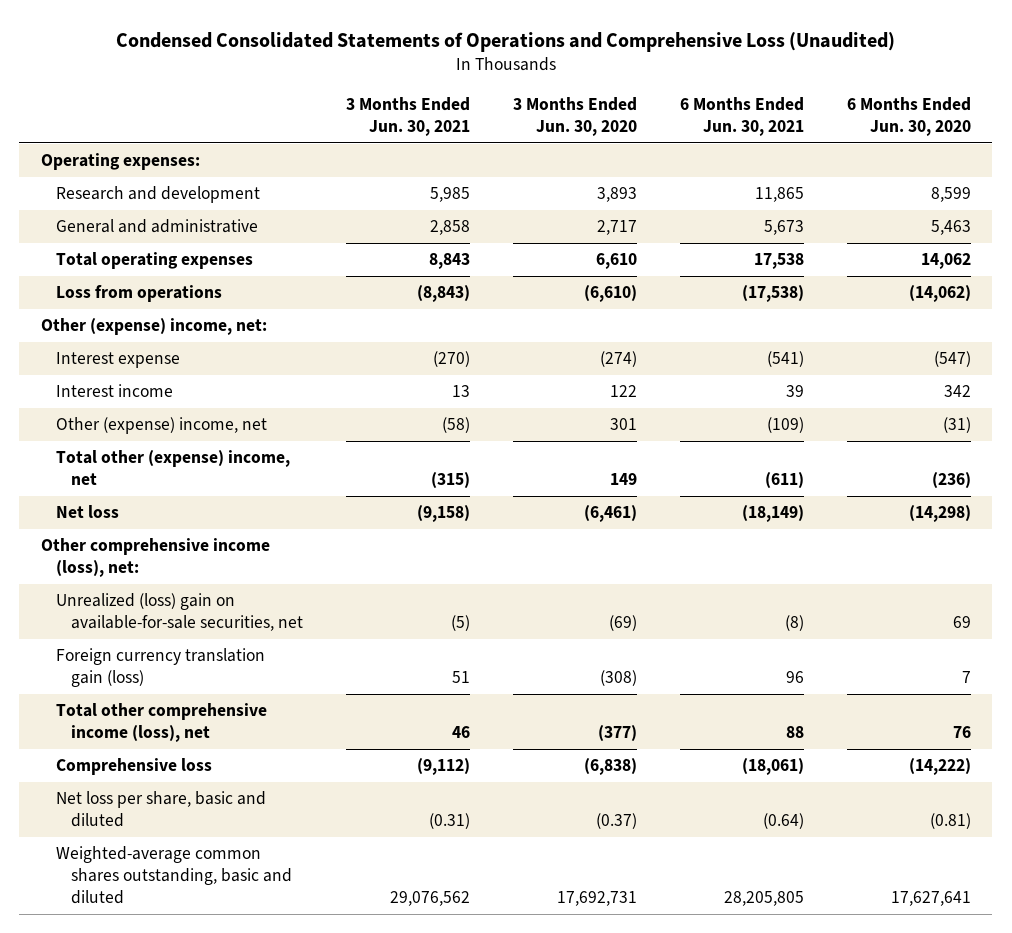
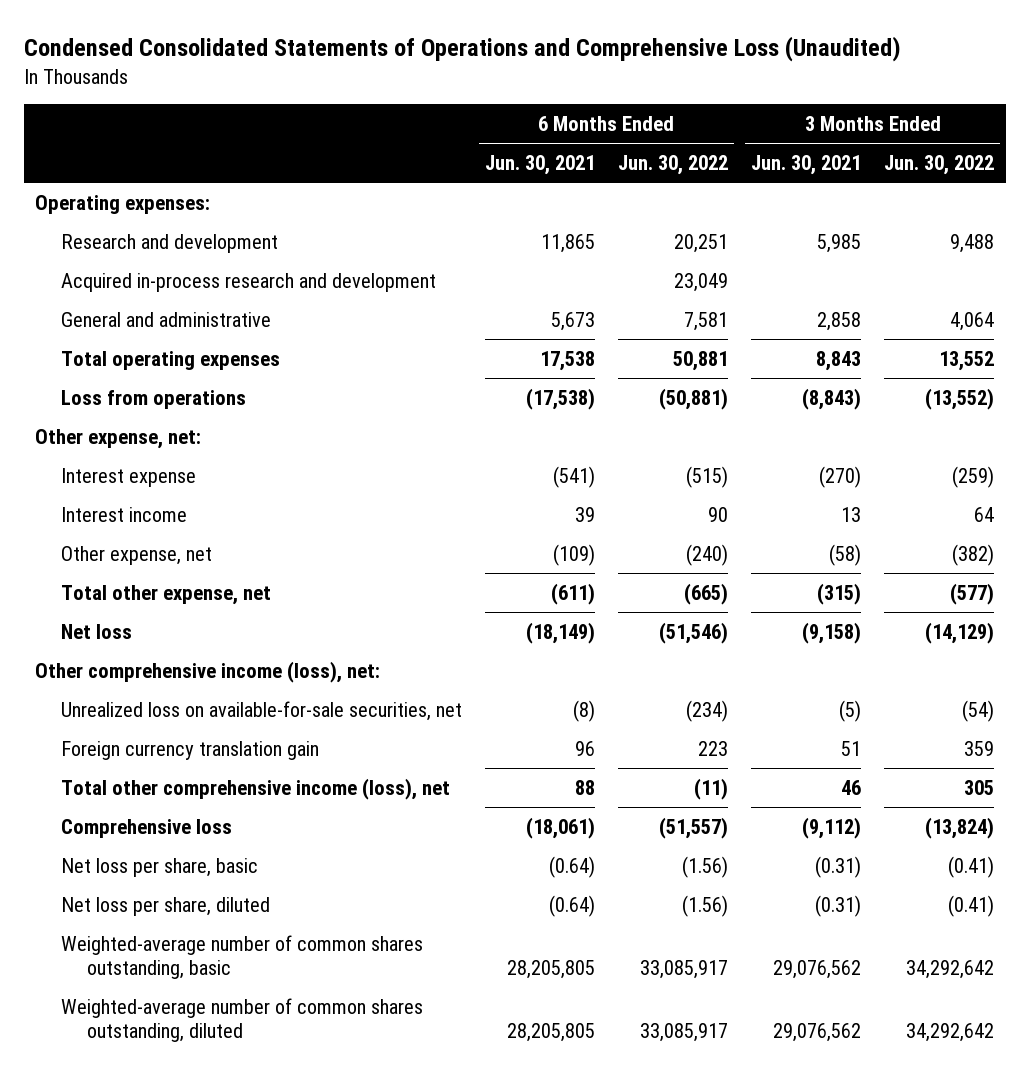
- | 3 Months Ended Jun. 30, 2021 | 3 Months Ended Jun. 30, 2020 | 6 Months Ended Jun. 30, 2021 | 6 Months Ended Jun. 30, 2020
+ | 6 Months Ended Jun. 30, 2021 | 6 Months Ended Jun. 30, 2022 | 3 Months Ended Jun. 30, 2021 | 3 Months Ended Jun. 30, 2022
+ Acquired in-process research and development | | 23,049 | |
- Other (expense) income, net:
+ Other expense, net:
- Other (expense) income, net | (58) | 301 | (109) | (31)
- Total other (expense) income, net | (315) | 149 | (611) | (236)
+ Other expense, net | (109) | (240) | (58) | (382)
+ Total other expense, net | (611) | (665) | (315) | (577)
- Unrealized (loss) gain on available-for-sale securities, net | (5) | (69) | (8) | 69
- Foreign currency translation gain (loss) | 51 | (308) | 96 | 7
+ Unrealized loss on available-for-sale securities, net | (8) | (234) | (5) | (54)
+ Foreign currency translation gain | 96 | 223 | 51 | 359
- Net loss per share, basic and diluted | (0.31) | (0.37) | (0.64) | (0.81)
- Weighted-average common shares outstanding, basic and diluted | 29,076,562 | 17,692,731 | 28,205,805 | 17,627,641
+ Net loss per share, basic | (0.64) | (1.56) | (0.31) | (0.41)
+ Net loss per share, diluted | (0.64) | (1.56) | (0.31) | (0.41)
+ Weighted-average number of common shares outstanding, basic | 28,205,805 | 33,085,917 | 29,076,562 | 34,292,642
+ Weighted-average number of common shares outstanding, diluted | 28,205,805 | 33,085,917 | 29,076,562 | 34,292,642

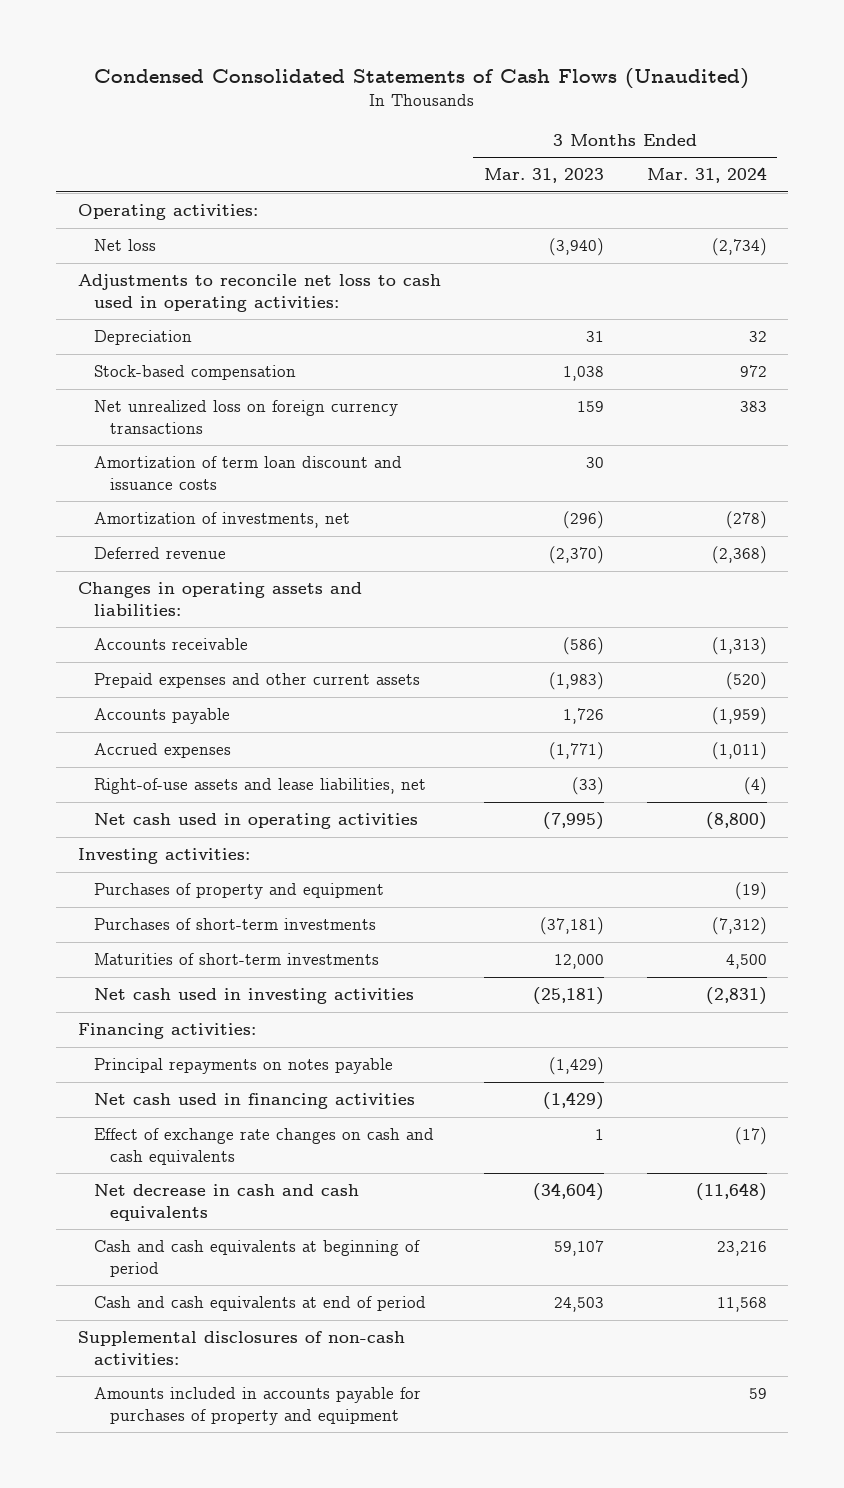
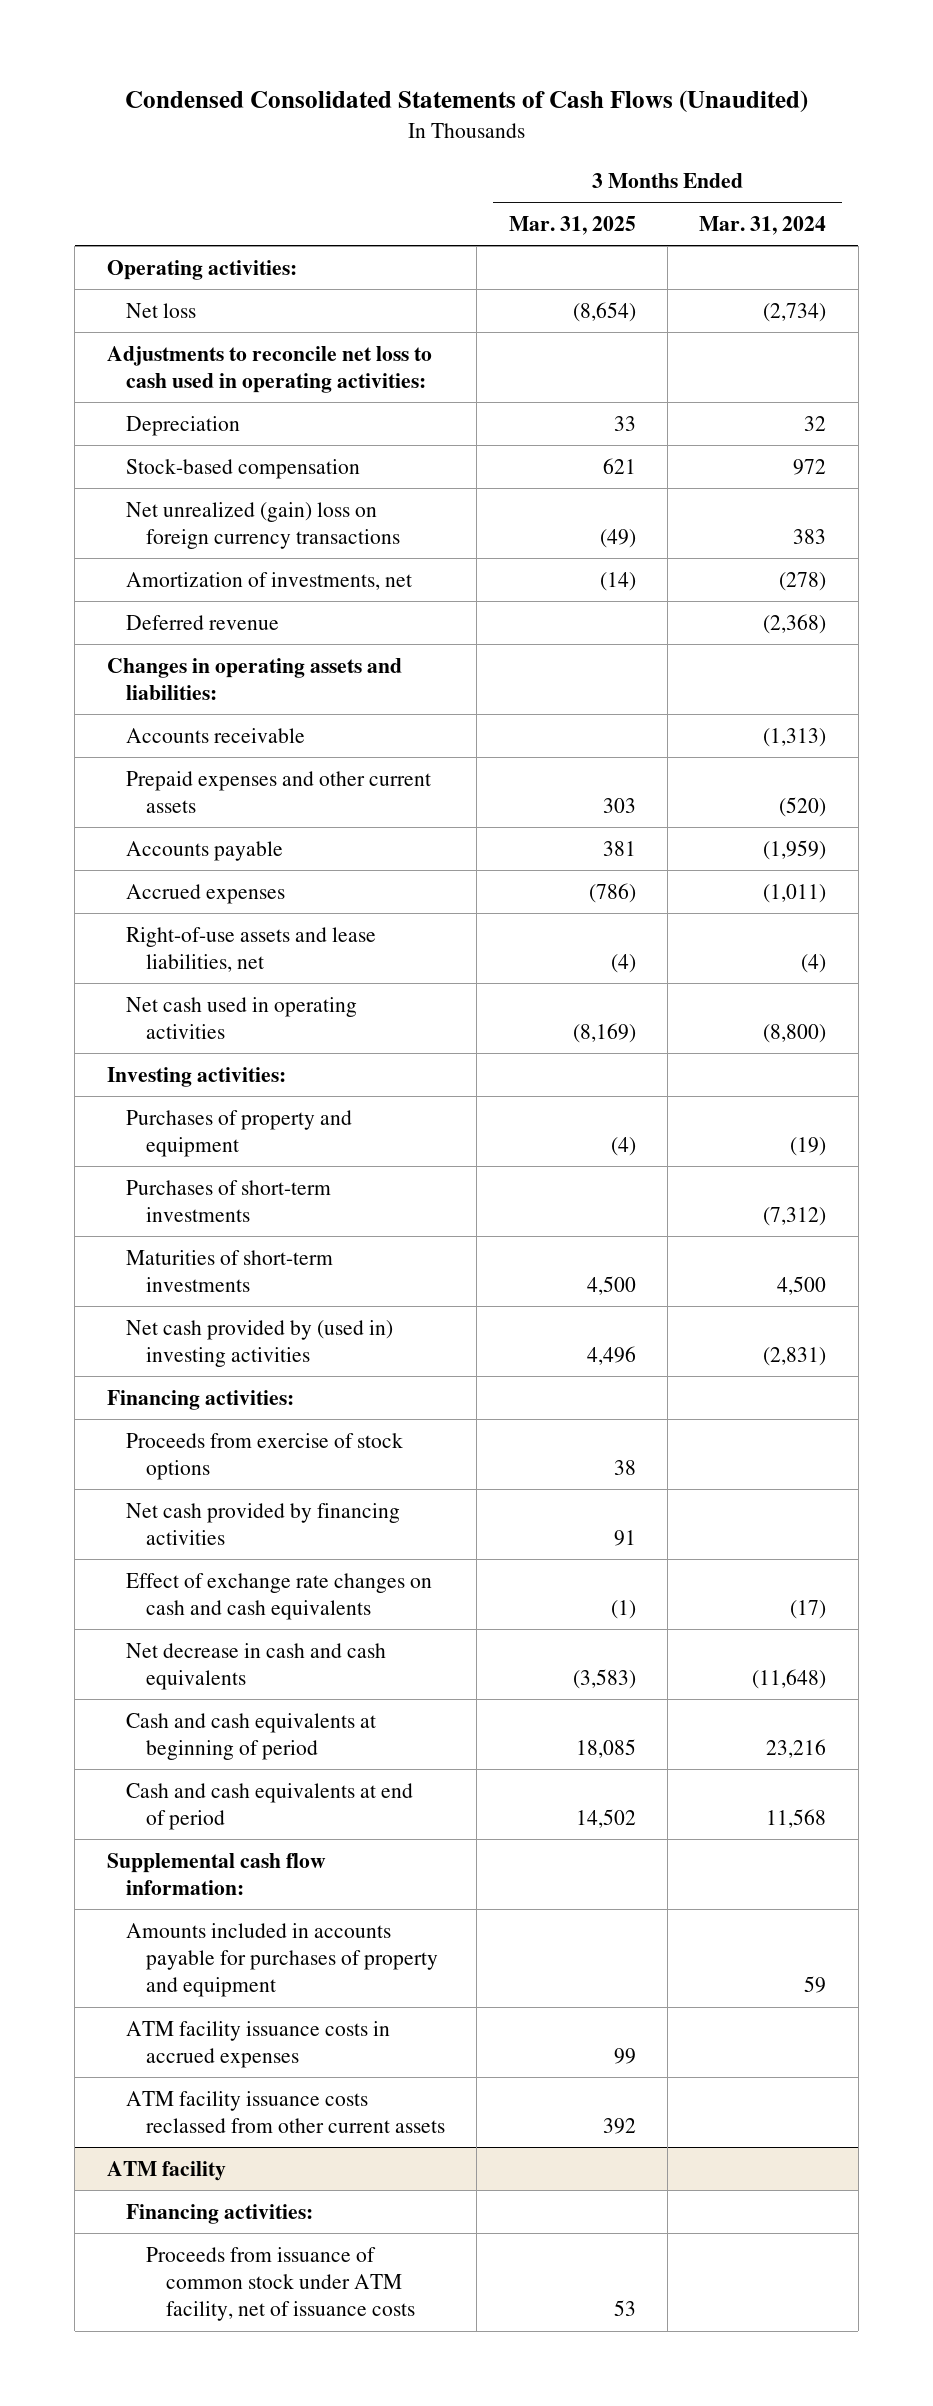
- | 3 Months Ended Mar. 31, 2023 | 3 Months Ended Mar. 31, 2024
+ | 3 Months Ended Mar. 31, 2025 | 3 Months Ended Mar. 31, 2024
- Net unrealized loss on foreign currency transactions | 159 | 383
- Amortization of term loan discount and issuance costs | 30 |
+ Net unrealized (gain) loss on foreign currency transactions | (49) | 383
- Net cash used in investing activities | (25,181) | (2,831)
+ Net cash provided by (used in) investing activities | 4,496 | (2,831)
- Principal repayments on notes payable | (1,429) |
- Net cash used in financing activities | (1,429) |
+ Proceeds from exercise of stock options | 38 |
+ Net cash provided by financing activities | 91 |
- Supplemental disclosures of non-cash activities:
+ Supplemental cash flow information:
+ ATM facility issuance costs in accrued expenses | 99 |
+ ATM facility issuance costs reclassed from other current assets | 392 |
+ ATM facility
+ Financing activities:
+ Proceeds from issuance of common stock under ATM facility, net of issuance costs | 53 |

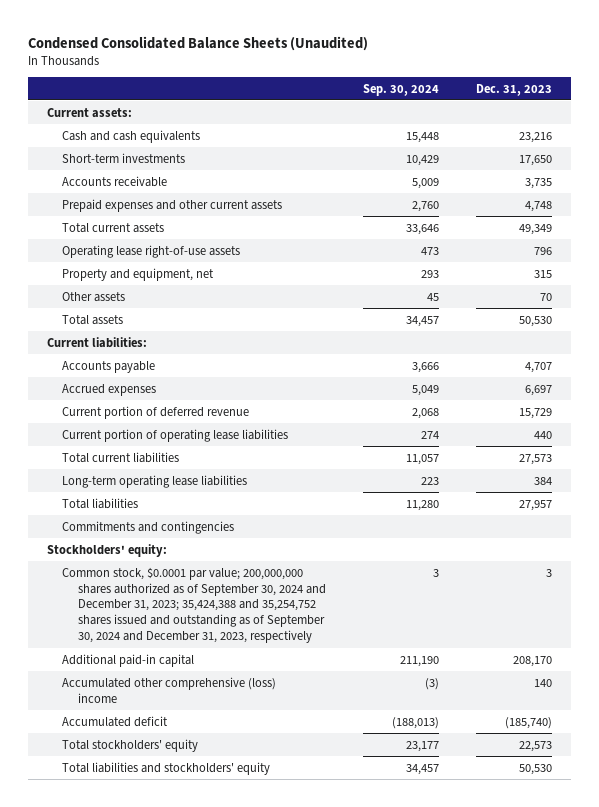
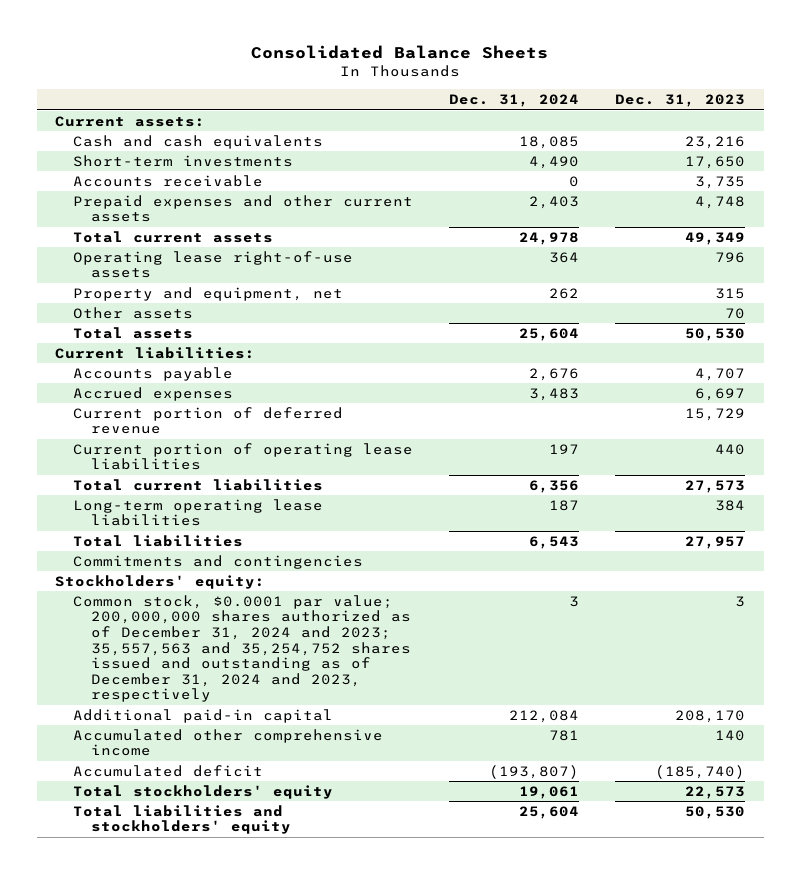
- Condensed Consolidated Balance Sheets (Unaudited)
+ Consolidated Balance Sheets
- | Sep. 30, 2024 | Dec. 31, 2023
+ | Dec. 31, 2024 | Dec. 31, 2023
- Common stock, $0.0001 par value; 200,000,000 shares authorized as of September 30, 2024 and December 31, 2023; 35,424,388 and 35,254,752 shares issued and outstanding as of September 30, 2024 and December 31, 2023, respectively | 3 | 3
+ Common stock, $0.0001 par value; 200,000,000 shares authorized as of December 31, 2024 and 2023; 35,557,563 and 35,254,752 shares issued and outstanding as of December 31, 2024 and 2023, respectively | 3 | 3
- Accumulated other comprehensive (loss) income | (3) | 140
+ Accumulated other comprehensive income | 781 | 140

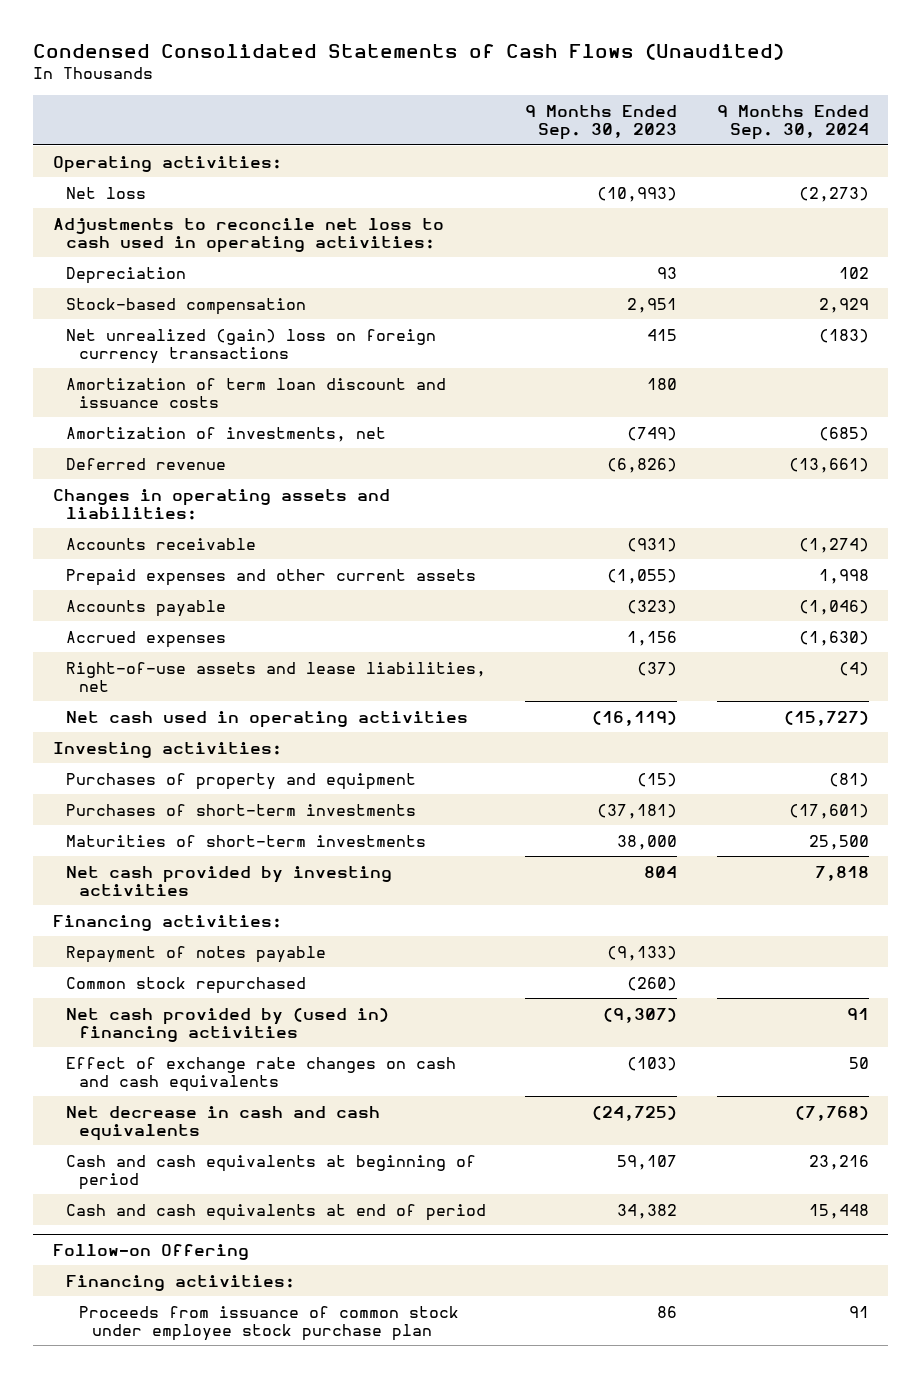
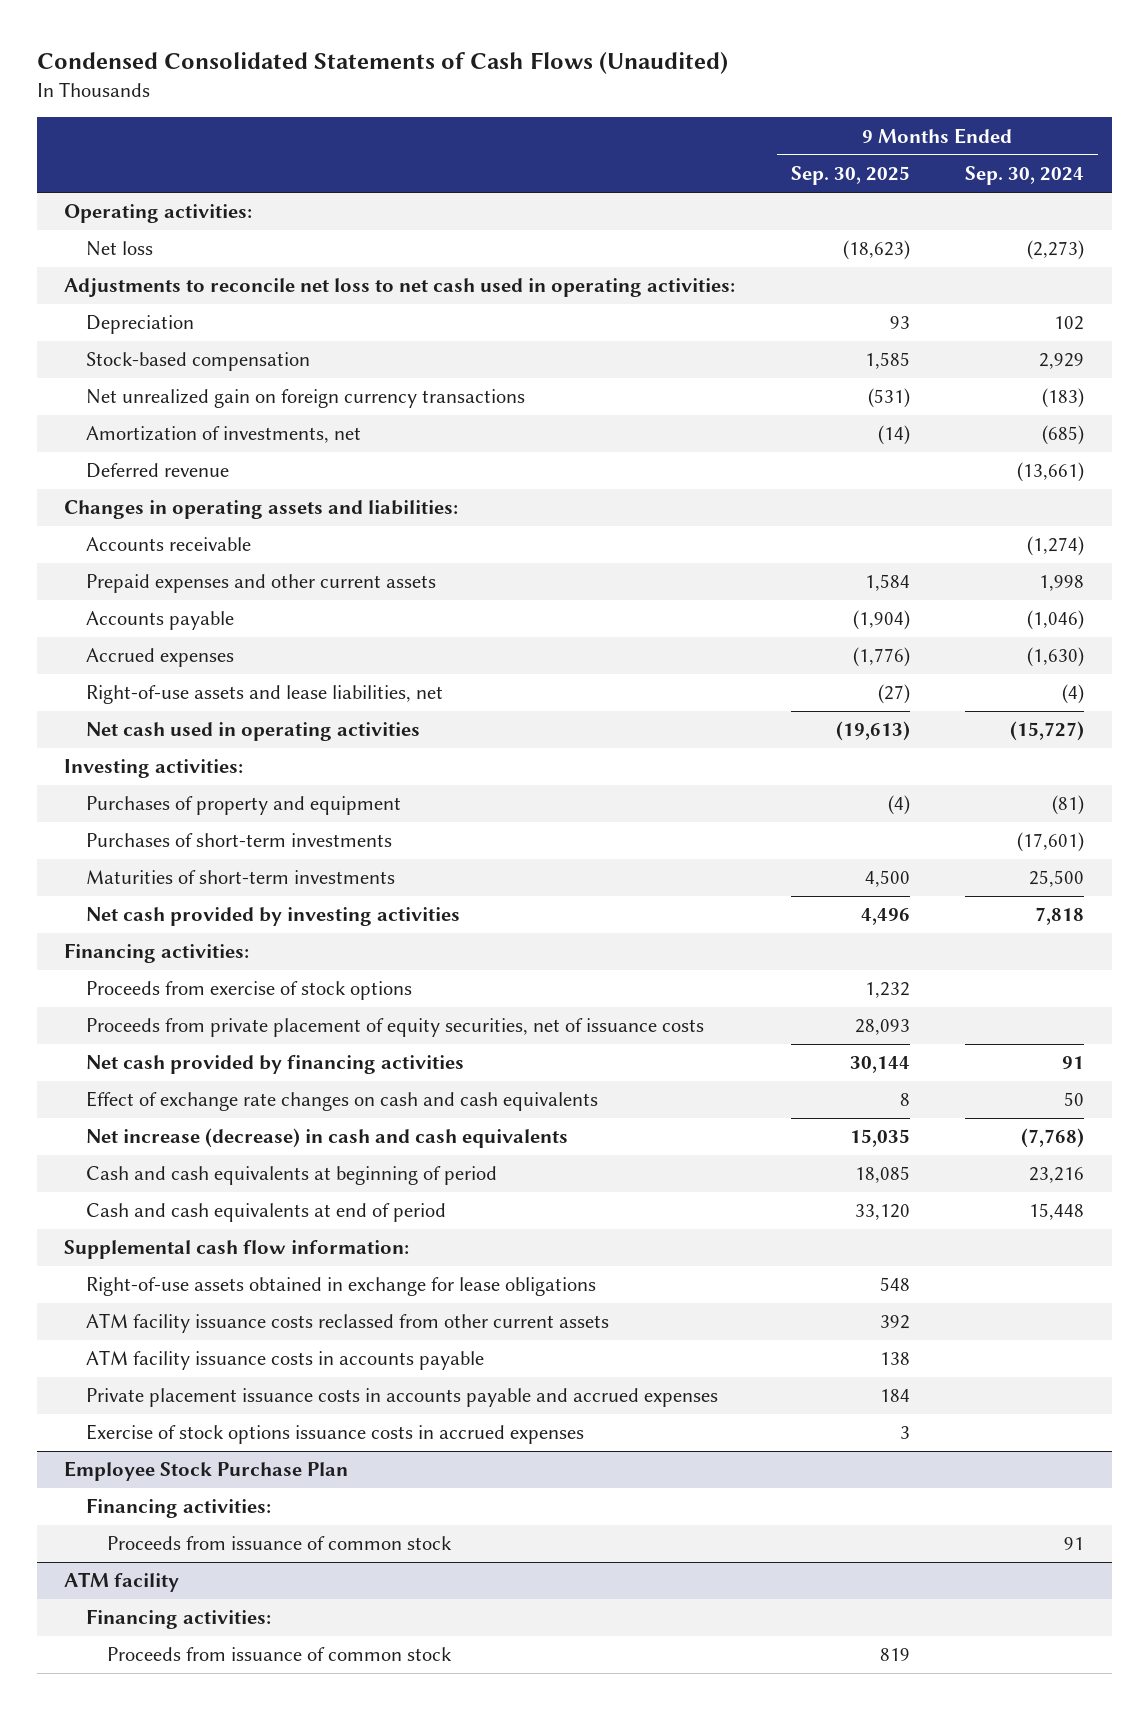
- | 9 Months Ended Sep. 30, 2023 | 9 Months Ended Sep. 30, 2024
+ | 9 Months Ended Sep. 30, 2025 | 9 Months Ended Sep. 30, 2024
- Adjustments to reconcile net loss to cash used in operating activities:
+ Adjustments to reconcile net loss to net cash used in operating activities:
- Net unrealized (gain) loss on foreign currency transactions | 415 | (183)
- Amortization of term loan discount and issuance costs | 180 |
+ Net unrealized gain on foreign currency transactions | (531) | (183)
- Repayment of notes payable | (9,133) |
- Common stock repurchased | (260) |
- Net cash provided by (used in) financing activities | (9,307) | 91
+ Proceeds from exercise of stock options | 1,232 |
+ Proceeds from private placement of equity securities, net of issuance costs | 28,093 |
+ Net cash provided by financing activities | 30,144 | 91
- Net decrease in cash and cash equivalents | (24,725) | (7,768)
+ Net increase (decrease) in cash and cash equivalents | 15,035 | (7,768)
- Follow-on Offering
+ Supplemental cash flow information:
+ Right-of-use assets obtained in exchange for lease obligations | 548 |
+ ATM facility issuance costs reclassed from other current assets | 392 |
+ ATM facility issuance costs in accounts payable | 138 |
+ Private placement issuance costs in accounts payable and accrued expenses | 184 |
+ Exercise of stock options issuance costs in accrued expenses | 3 |
+ Employee Stock Purchase Plan
- Proceeds from issuance of common stock under employee stock purchase plan | 86 | 91
+ Proceeds from issuance of common stock | | 91
+ ATM facility
+ Financing activities:
+ Proceeds from issuance of common stock | 819 |

